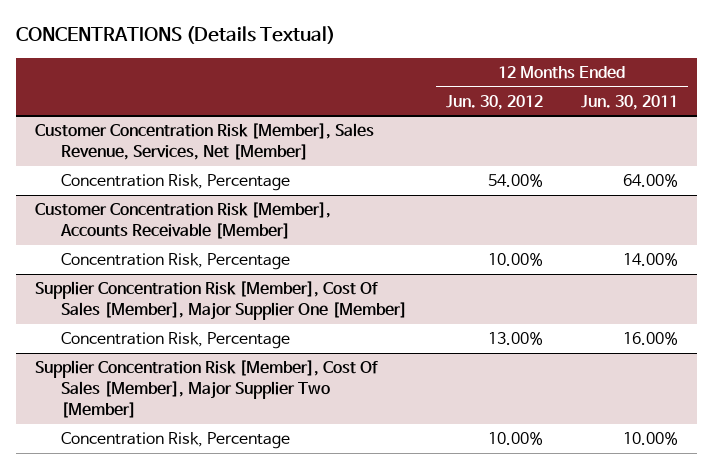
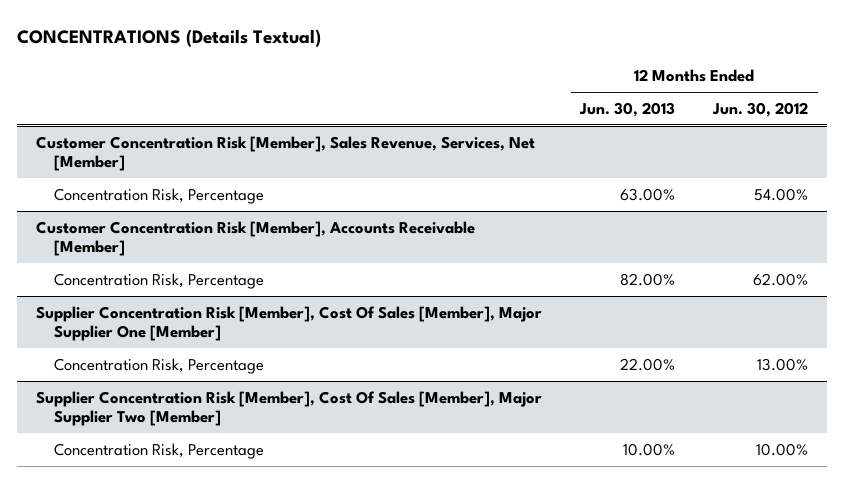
- | 12 Months Ended Jun. 30, 2012 | 12 Months Ended Jun. 30, 2011
+ | 12 Months Ended Jun. 30, 2013 | 12 Months Ended Jun. 30, 2012
@ Customer Concentration Risk [Member], Accounts Receivable [Member]
- Concentration Risk, Percentage | 10.00% | 14.00%
+ Concentration Risk, Percentage | 82.00% | 62.00%

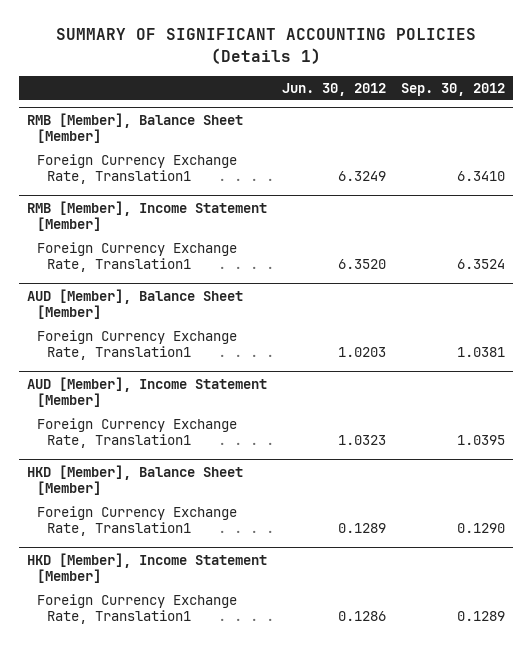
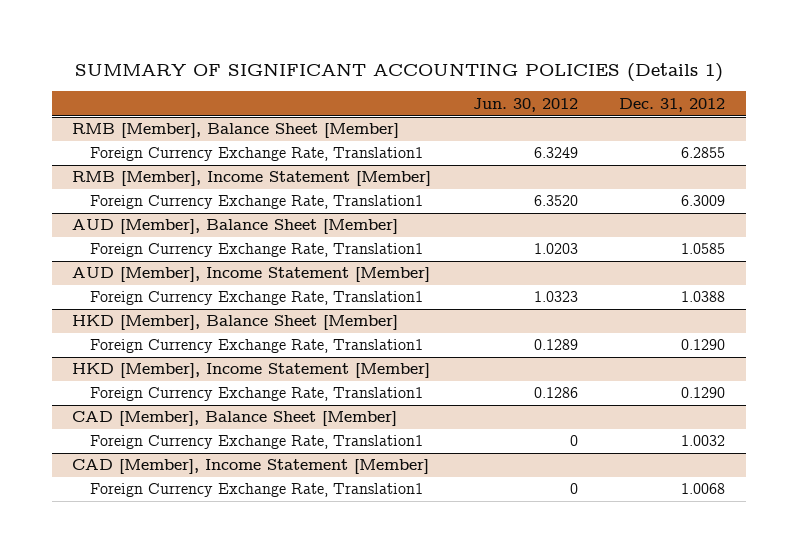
- | Jun. 30, 2012 | Sep. 30, 2012
+ | Jun. 30, 2012 | Dec. 31, 2012
+ CAD [Member], Balance Sheet [Member]
+ Foreign Currency Exchange Rate, Translation1 | 0 | 1.0032
+ CAD [Member], Income Statement [Member]
+ Foreign Currency Exchange Rate, Translation1 | 0 | 1.0068

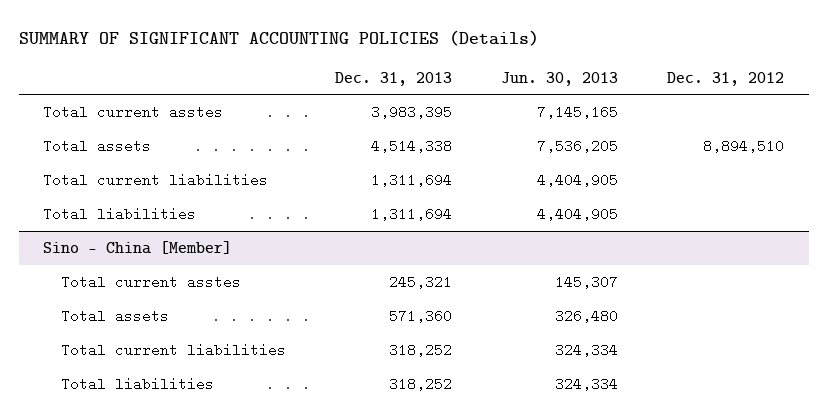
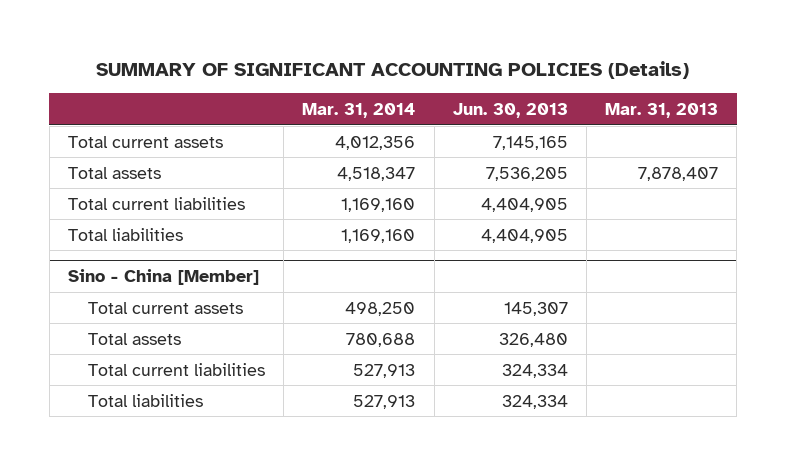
- | Dec. 31, 2013 | Jun. 30, 2013 | Dec. 31, 2012
+ | Mar. 31, 2014 | Jun. 30, 2013 | Mar. 31, 2013
- Total current asstes | 3,983,395 | 7,145,165 |
+ Total current assets | 4,012,356 | 7,145,165 |
@ Sino - China [Member]
- Total current asstes | 245,321 | 145,307 |
+ Total current assets | 498,250 | 145,307 |

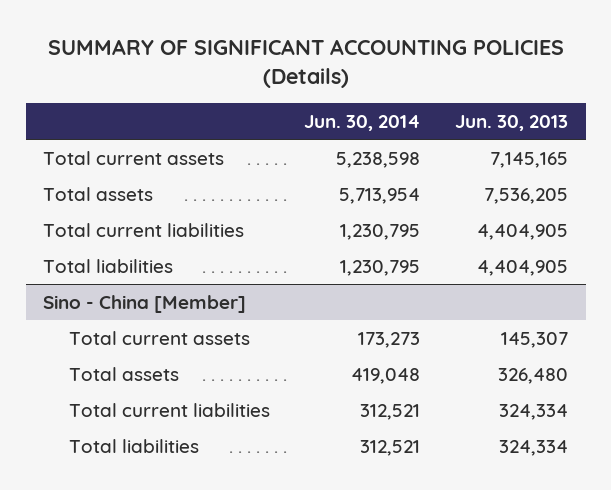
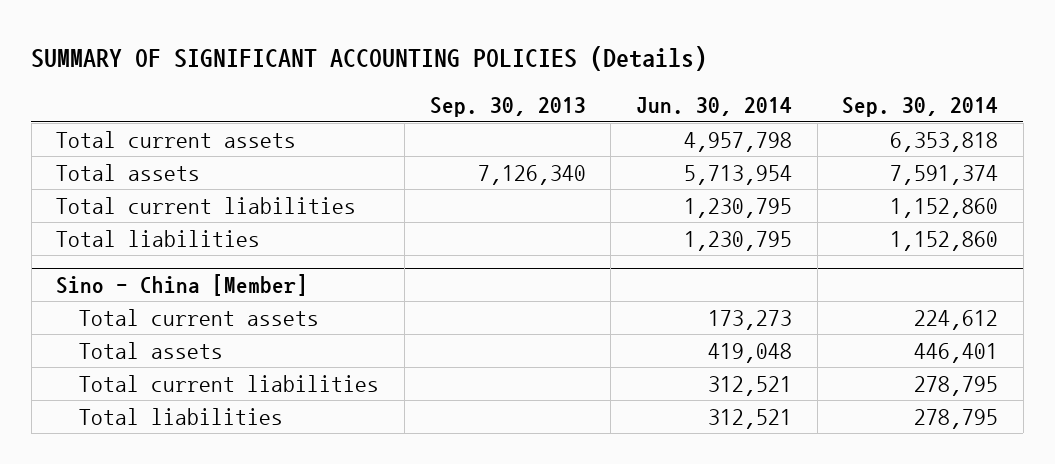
- | Jun. 30, 2014 | Jun. 30, 2013
+ | Sep. 30, 2013 | Jun. 30, 2014 | Sep. 30, 2014
- Total current assets | 5,238,598 | 7,145,165
+ Total current assets | | 4,957,798 | 6,353,818

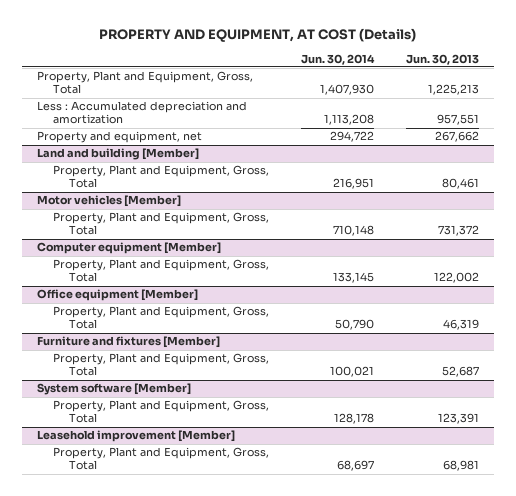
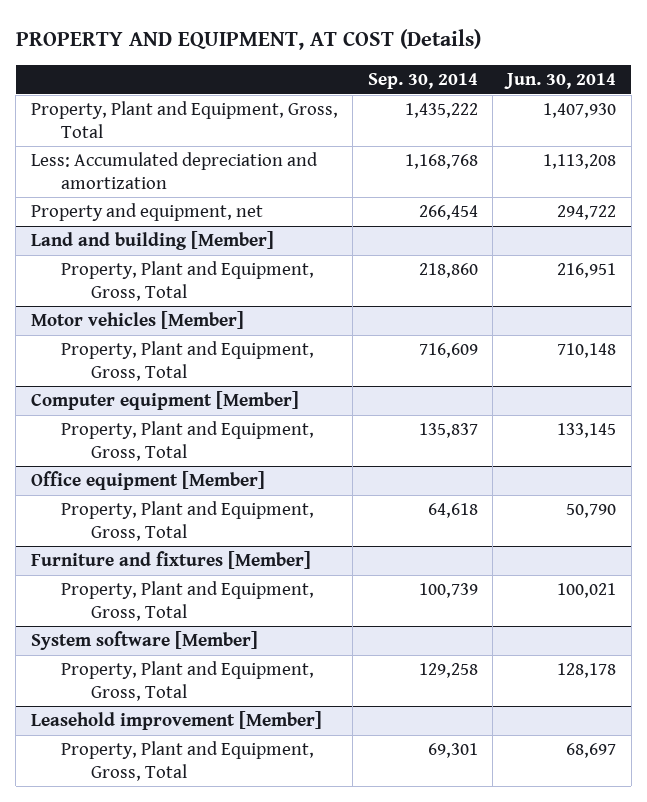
- | Jun. 30, 2014 | Jun. 30, 2013
+ | Sep. 30, 2014 | Jun. 30, 2014
- Less : Accumulated depreciation and amortization | 1,113,208 | 957,551
+ Less: Accumulated depreciation and amortization | 1,168,768 | 1,113,208

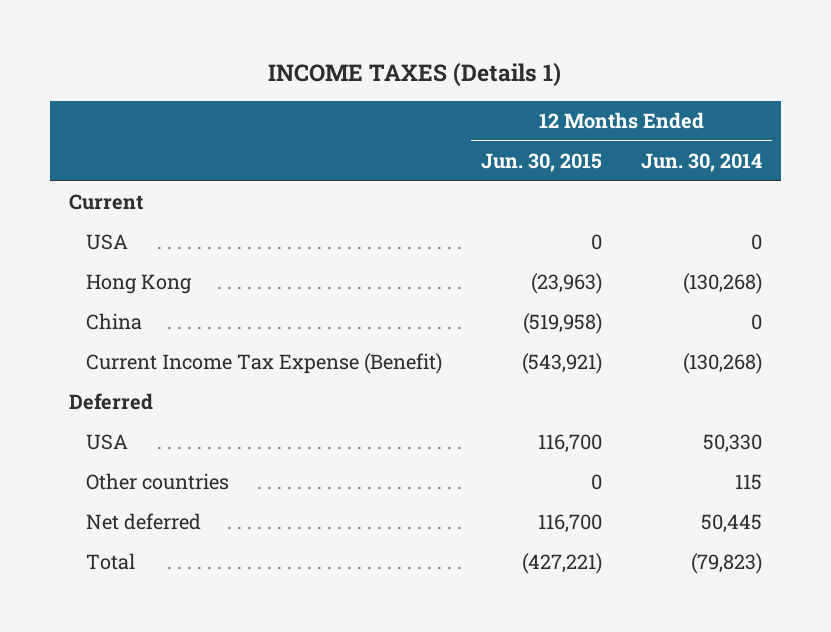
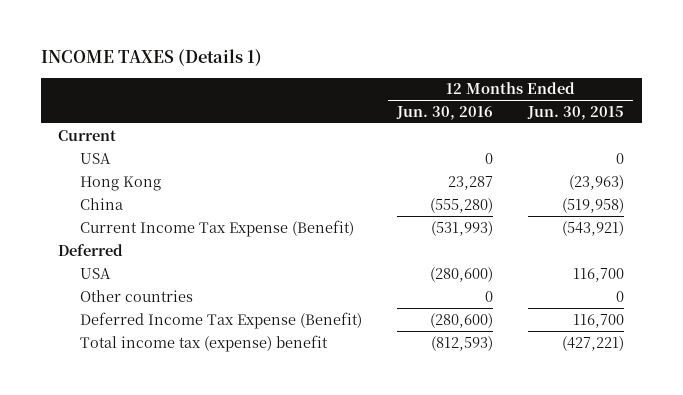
- | 12 Months Ended Jun. 30, 2015 | 12 Months Ended Jun. 30, 2014
+ | 12 Months Ended Jun. 30, 2016 | 12 Months Ended Jun. 30, 2015
- Net deferred | 116,700 | 50,445
- Total | (427,221) | (79,823)
+ Deferred Income Tax Expense (Benefit) | (280,600) | 116,700
+ Total income tax (expense) benefit | (812,593) | (427,221)

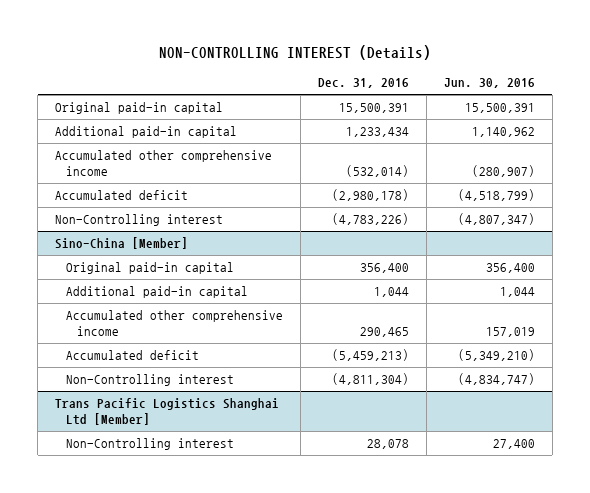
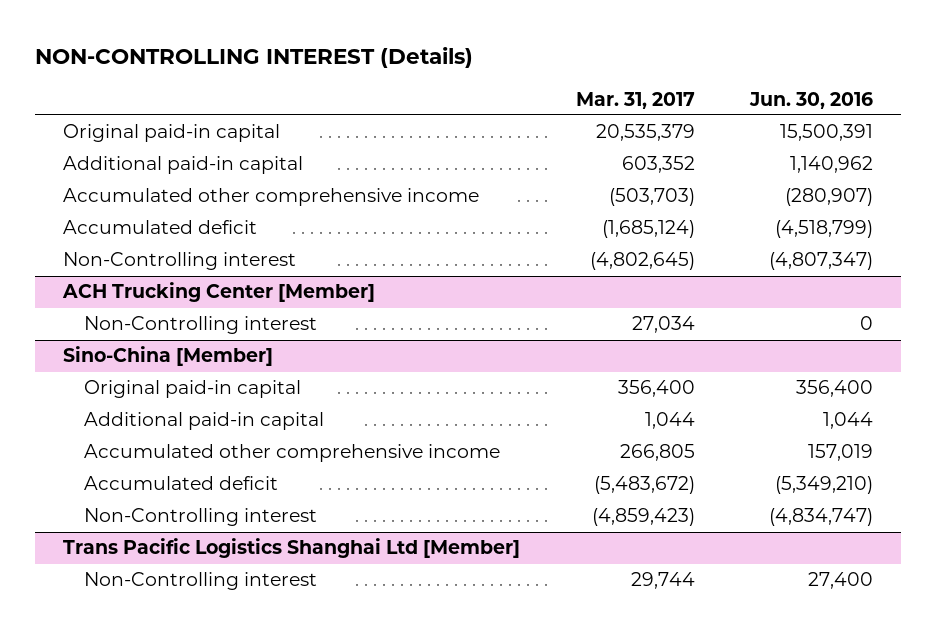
- | Dec. 31, 2016 | Jun. 30, 2016
+ | Mar. 31, 2017 | Jun. 30, 2016
+ ACH Trucking Center [Member]
+ Non-Controlling interest | 27,034 | 0

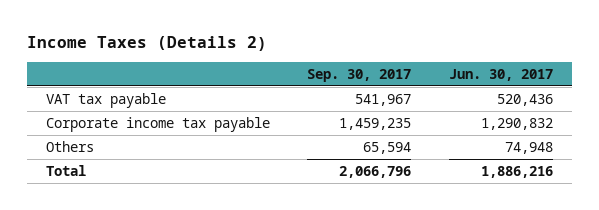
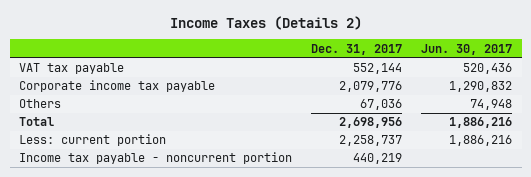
- | Sep. 30, 2017 | Jun. 30, 2017
+ | Dec. 31, 2017 | Jun. 30, 2017
+ Less: current portion | 2,258,737 | 1,886,216
+ Income tax payable - noncurrent portion | 440,219 |

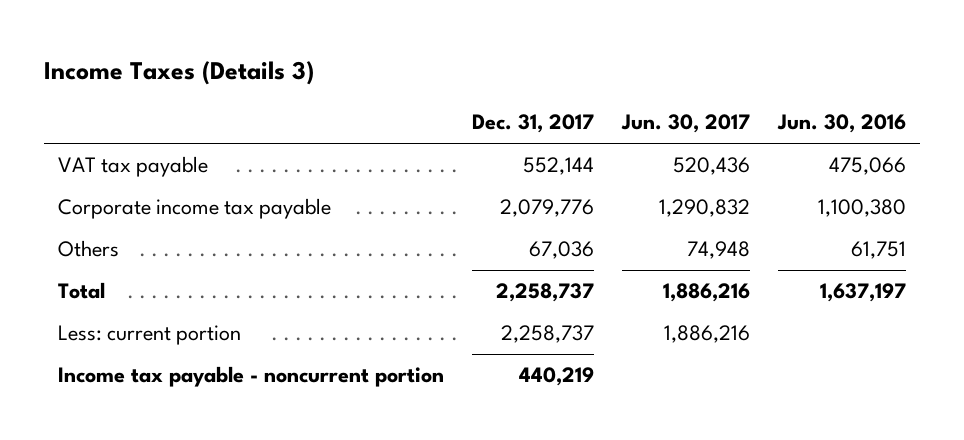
- Income Taxes (Details 2)
+ Income Taxes (Details 3)
- | Dec. 31, 2017 | Jun. 30, 2017
+ | Dec. 31, 2017 | Jun. 30, 2017 | Jun. 30, 2016
- Total | 2,698,956 | 1,886,216
+ Total | 2,258,737 | 1,886,216 | 1,637,197

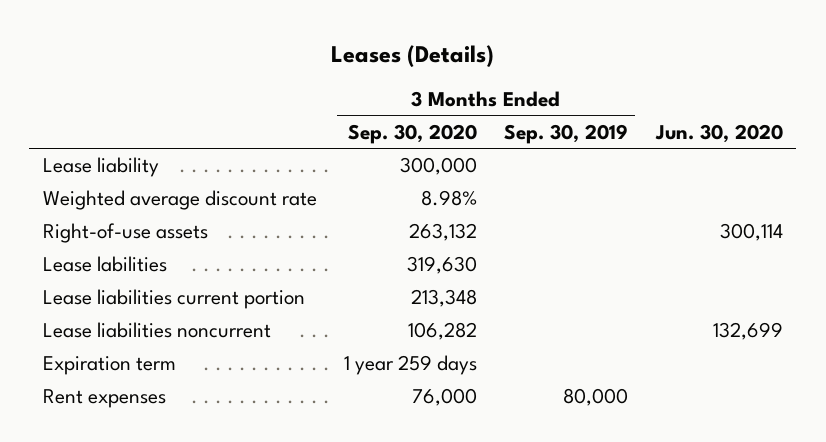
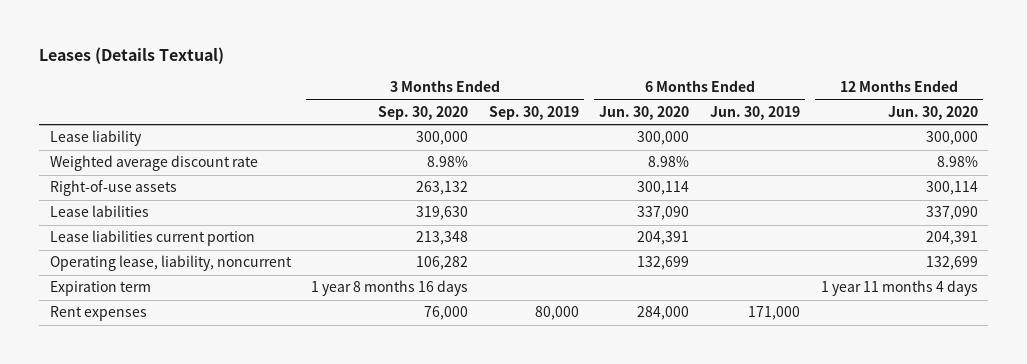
- Leases (Details)
+ Leases (Details Textual)
- | 3 Months Ended Sep. 30, 2020 | 3 Months Ended Sep. 30, 2019 | Jun. 30, 2020
+ | 3 Months Ended Sep. 30, 2020 | 3 Months Ended Sep. 30, 2019 | 6 Months Ended Jun. 30, 2020 | 6 Months Ended Jun. 30, 2019 | 12 Months Ended Jun. 30, 2020
- Lease liabilities noncurrent | 106,282 | | 132,699
- Expiration term | 1 year 259 days | |
+ Operating lease, liability, noncurrent | 106,282 | | 132,699 | | 132,699
+ Expiration term | 1 year 8 months 16 days | | | | 1 year 11 months 4 days

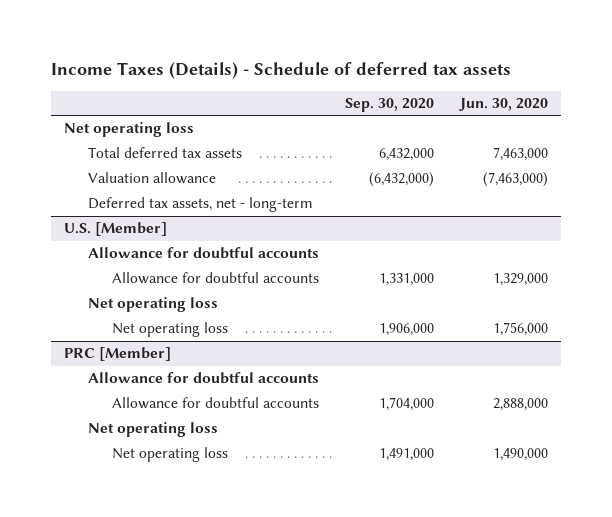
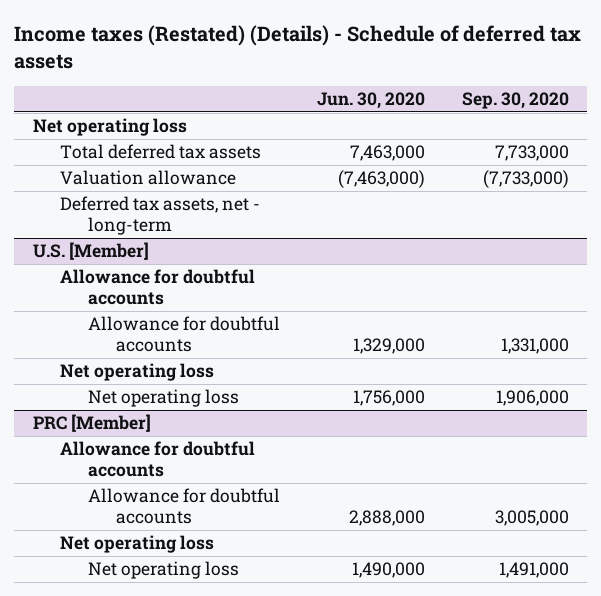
- Income Taxes (Details) - Schedule of deferred tax assets
+ Income taxes (Restated) (Details) - Schedule of deferred tax assets
- | Sep. 30, 2020 | Jun. 30, 2020
+ | Jun. 30, 2020 | Sep. 30, 2020
- Total deferred tax assets | 6,432,000 | 7,463,000
- Valuation allowance | (6,432,000) | (7,463,000)
+ Total deferred tax assets | 7,463,000 | 7,733,000
+ Valuation allowance | (7,463,000) | (7,733,000)
@ PRC [Member]
- Allowance for doubtful accounts | 1,704,000 | 2,888,000
+ Allowance for doubtful accounts | 2,888,000 | 3,005,000

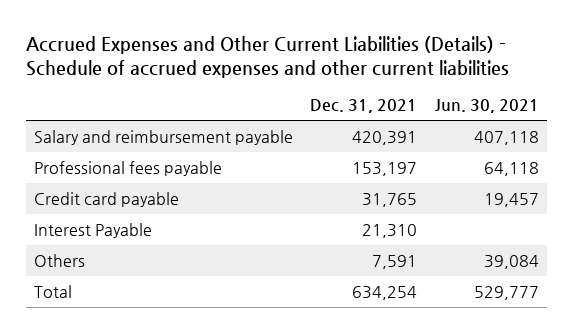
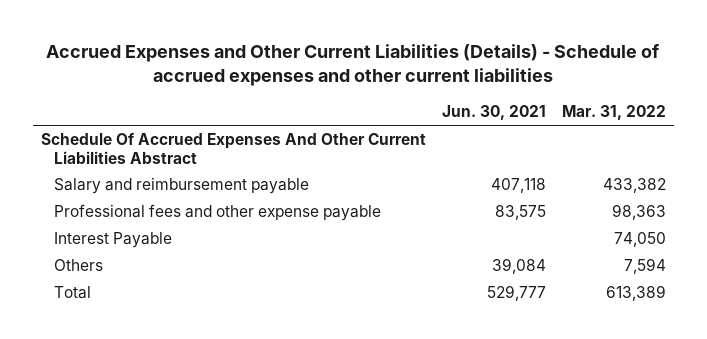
- | Dec. 31, 2021 | Jun. 30, 2021
+ | Jun. 30, 2021 | Mar. 31, 2022
+ Schedule Of Accrued Expenses And Other Current Liabilities Abstract
- Professional fees payable | 153,197 | 64,118
- Credit card payable | 31,765 | 19,457
+ Professional fees and other expense payable | 83,575 | 98,363

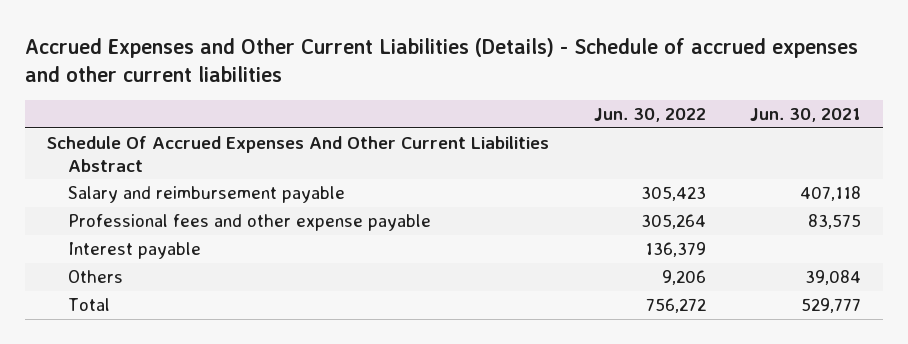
- | Jun. 30, 2021 | Mar. 31, 2022
+ | Jun. 30, 2022 | Jun. 30, 2021
- Interest Payable | | 74,050
+ Interest payable | 136,379 |

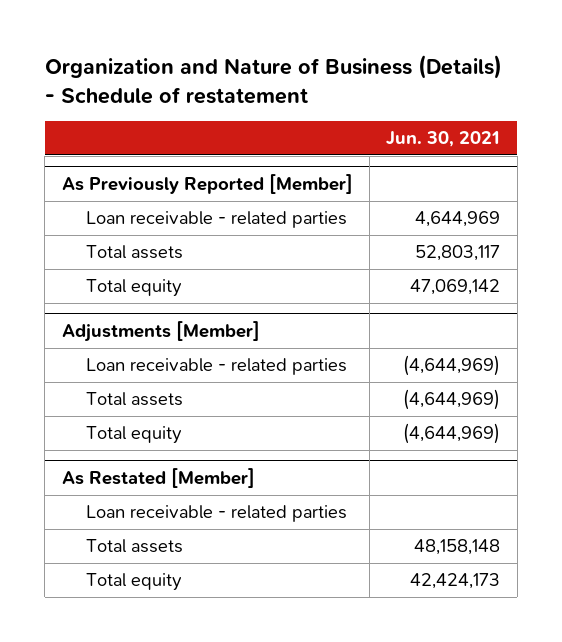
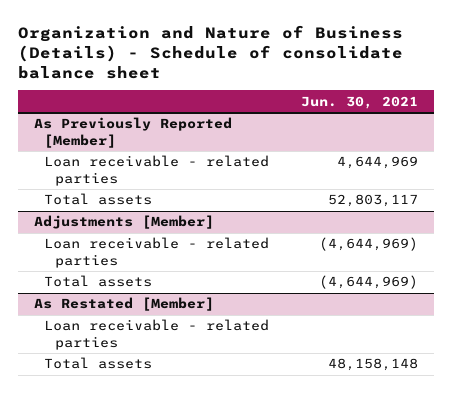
- Organization and Nature of Business (Details) - Schedule of restatement
+ Organization and Nature of Business (Details) - Schedule of consolidate balance sheet
@ As Previously Reported [Member]
- Total equity | 47,069,142
@ Adjustments [Member]
- Total equity | (4,644,969)
@ As Restated [Member]
- Total equity | 42,424,173

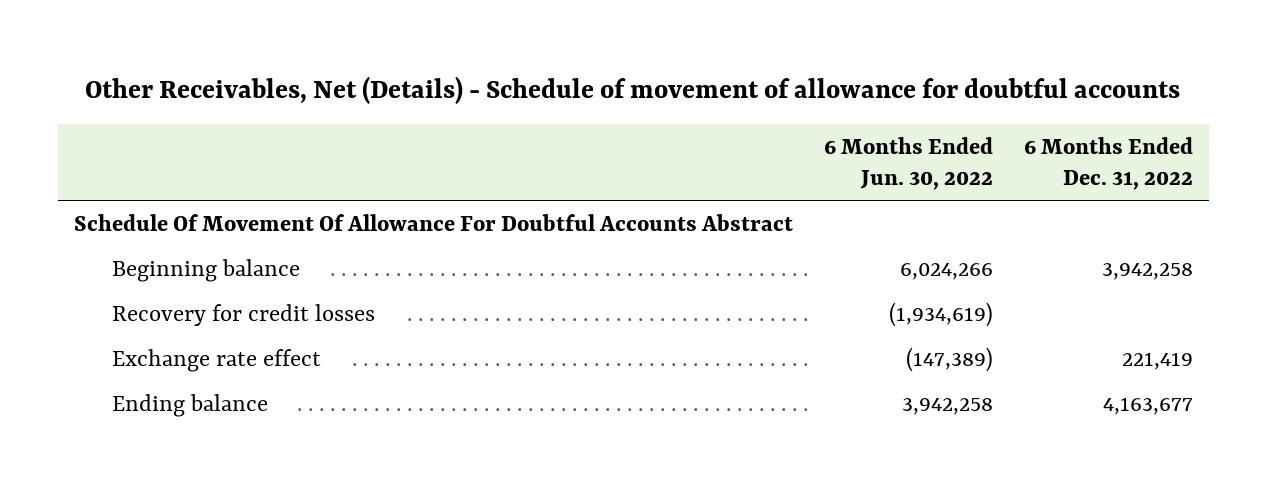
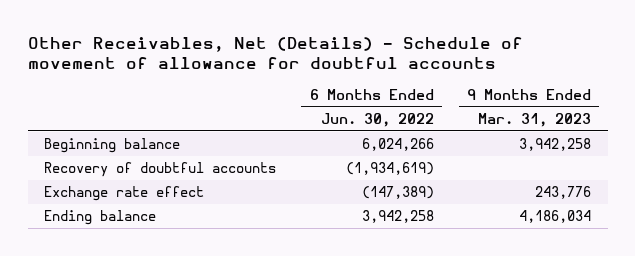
- | 6 Months Ended Jun. 30, 2022 | 6 Months Ended Dec. 31, 2022
+ | 6 Months Ended Jun. 30, 2022 | 9 Months Ended Mar. 31, 2023
- Schedule Of Movement Of Allowance For Doubtful Accounts Abstract
- Recovery for credit losses | (1,934,619) |
+ Recovery of doubtful accounts | (1,934,619) |

